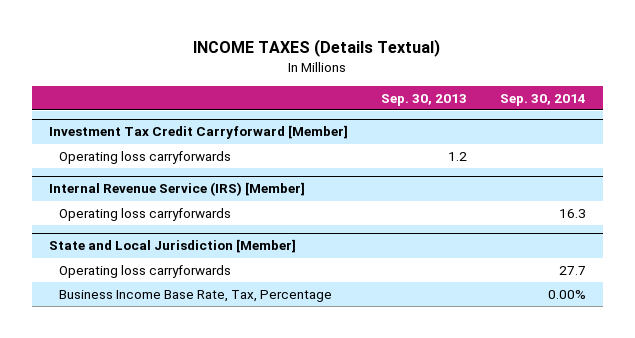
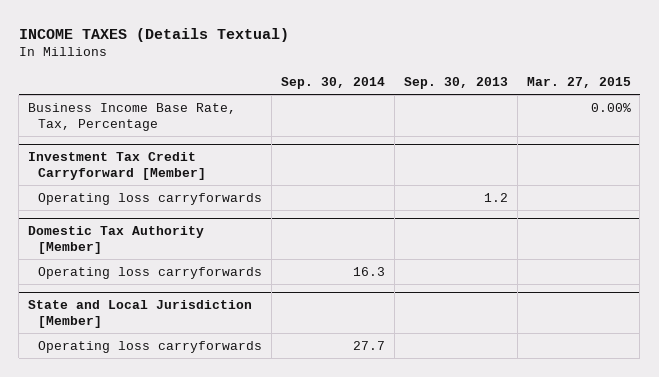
- | Sep. 30, 2013 | Sep. 30, 2014
+ | Sep. 30, 2014 | Sep. 30, 2013 | Mar. 27, 2015
+ Business Income Base Rate, Tax, Percentage | | | 0.00%
- Internal Revenue Service (IRS) [Member]
+ Domestic Tax Authority [Member]
@ State and Local Jurisdiction [Member]
- Business Income Base Rate, Tax, Percentage | | 0.00%

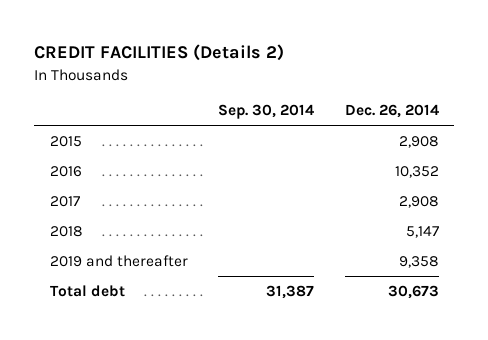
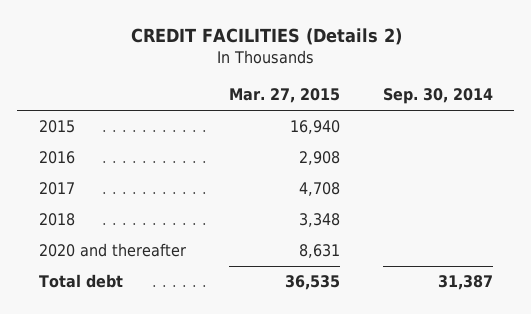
- | Sep. 30, 2014 | Dec. 26, 2014
+ | Mar. 27, 2015 | Sep. 30, 2014
- 2019 and thereafter | | 9,358
+ 2020 and thereafter | 8,631 |

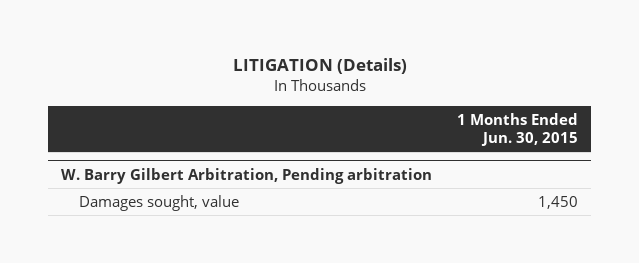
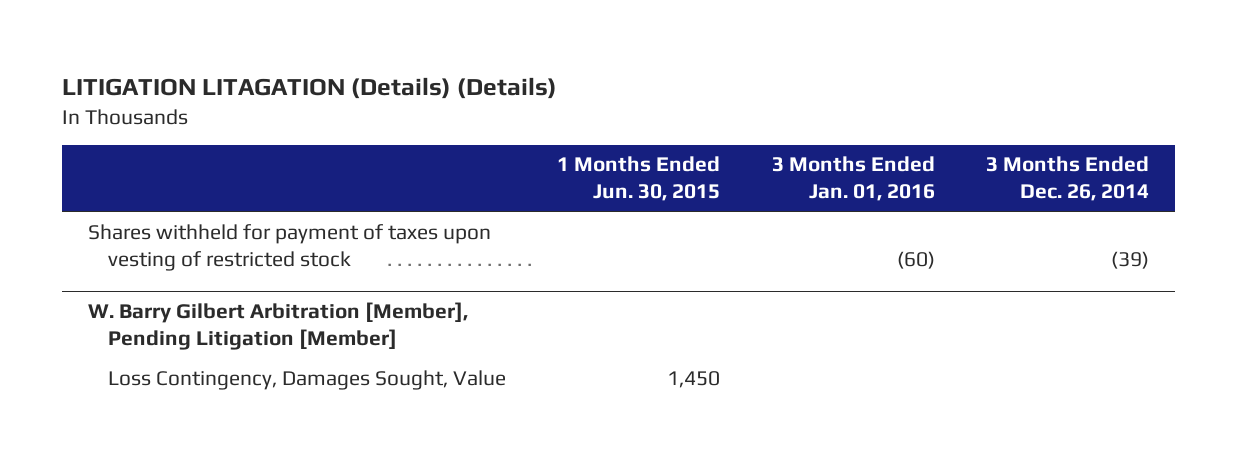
- LITIGATION (Details)
+ LITIGATION LITAGATION (Details) (Details)
- | 1 Months Ended Jun. 30, 2015
+ | 1 Months Ended Jun. 30, 2015 | 3 Months Ended Jan. 01, 2016 | 3 Months Ended Dec. 26, 2014
- W. Barry Gilbert Arbitration, Pending arbitration
- Damages sought, value | 1,450
+ Shares withheld for payment of taxes upon vesting of restricted stock | | (60) | (39)
+ W. Barry Gilbert Arbitration [Member], Pending Litigation [Member]
+ Loss Contingency, Damages Sought, Value | 1,450 | |

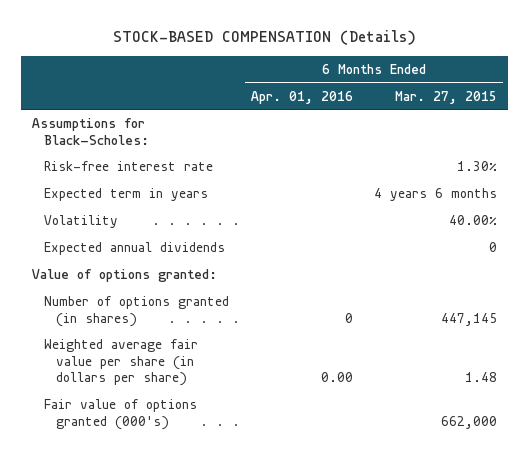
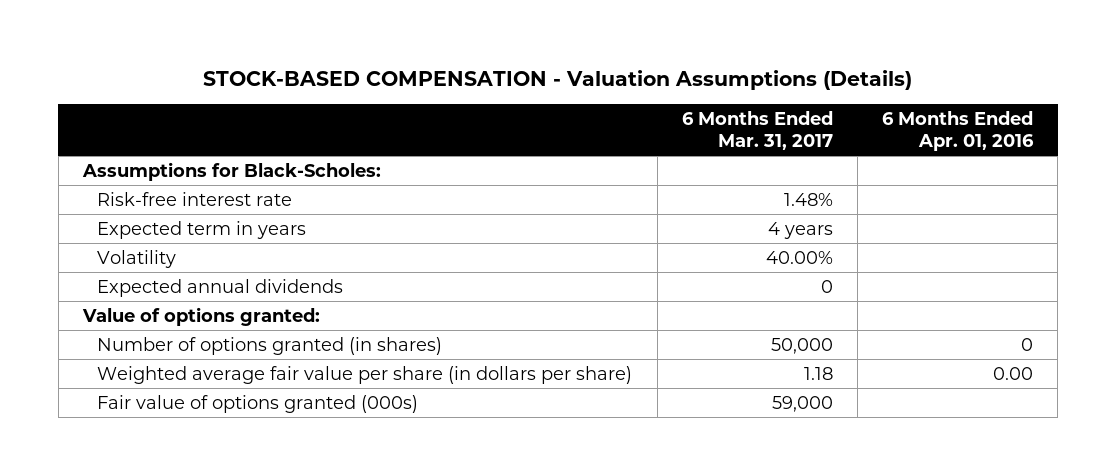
- STOCK-BASED COMPENSATION (Details)
+ STOCK-BASED COMPENSATION - Valuation Assumptions (Details)
- | 6 Months Ended Apr. 01, 2016 | 6 Months Ended Mar. 27, 2015
+ | 6 Months Ended Mar. 31, 2017 | 6 Months Ended Apr. 01, 2016
- Fair value of options granted (000's) | | 662,000
+ Fair value of options granted (000s) | 59,000 |

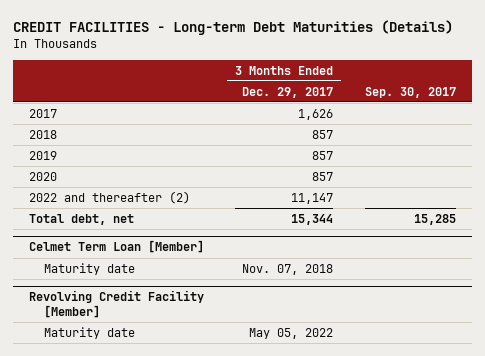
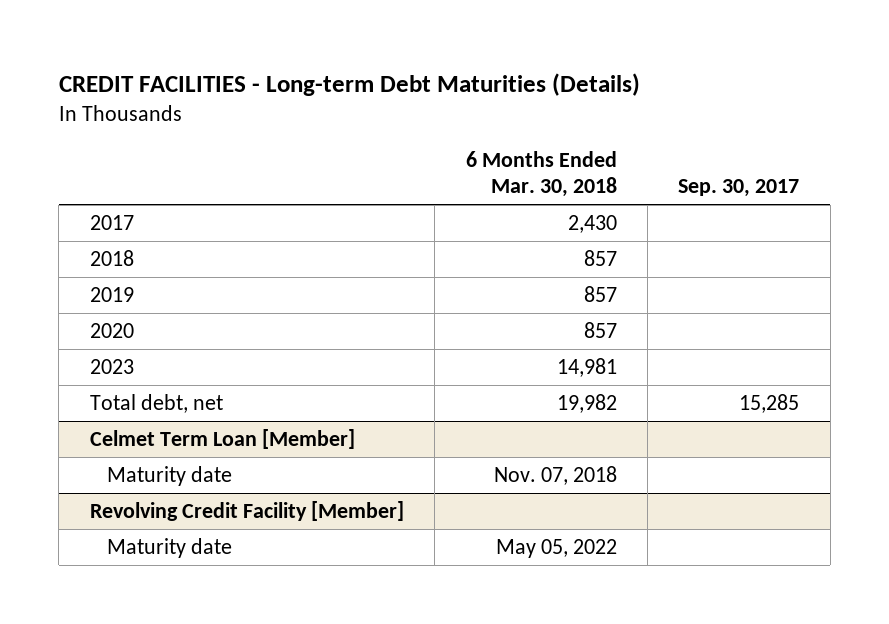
- | 3 Months Ended Dec. 29, 2017 | Sep. 30, 2017
+ | 6 Months Ended Mar. 30, 2018 | Sep. 30, 2017
- 2022 and thereafter (2) | 11,147 |
+ 2023 | 14,981 |

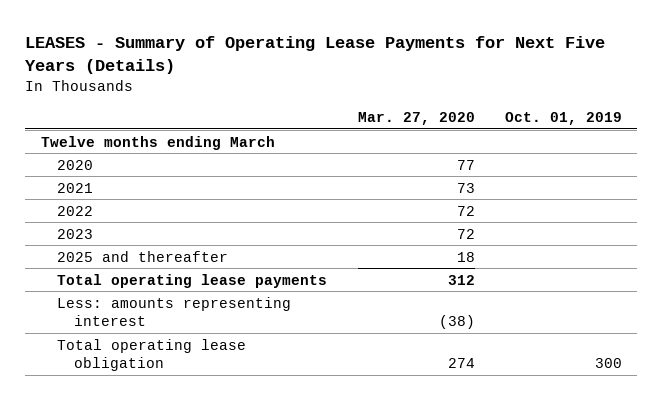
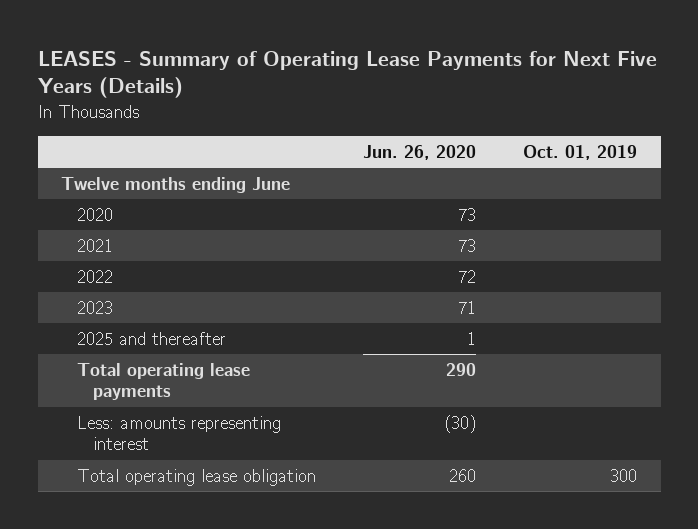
- | Mar. 27, 2020 | Oct. 01, 2019
+ | Jun. 26, 2020 | Oct. 01, 2019
- Twelve months ending March
+ Twelve months ending June

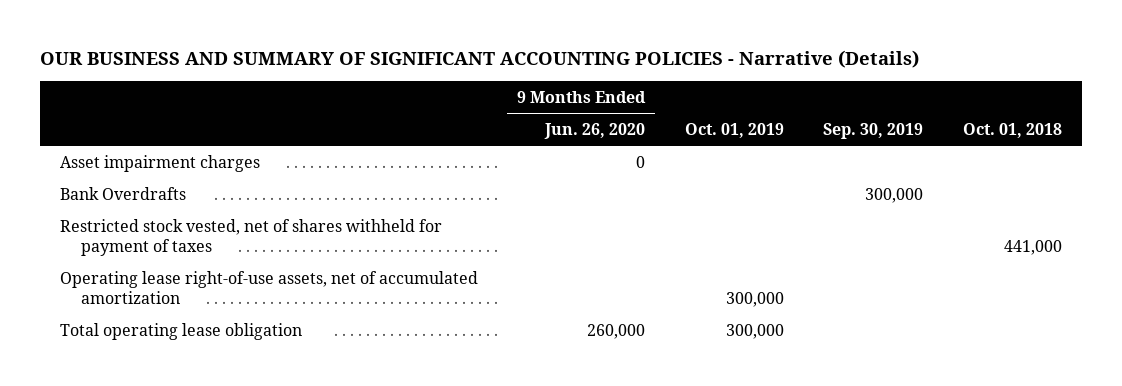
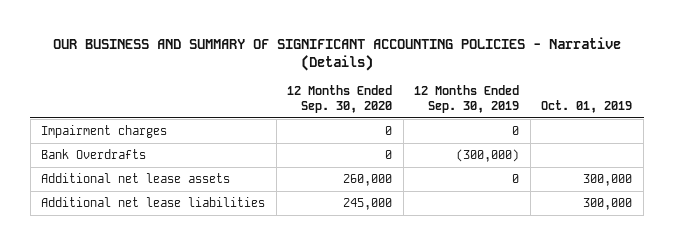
- | 9 Months Ended Jun. 26, 2020 | Oct. 01, 2019 | Sep. 30, 2019 | Oct. 01, 2018
+ | 12 Months Ended Sep. 30, 2020 | 12 Months Ended Sep. 30, 2019 | Oct. 01, 2019
- Asset impairment charges | 0 | | |
+ Impairment charges | 0 | 0 |
- Restricted stock vested, net of shares withheld for payment of taxes | | | | 441,000
- Operating lease right-of-use assets, net of accumulated amortization | | 300,000 | |
- Total operating lease obligation | 260,000 | 300,000 | |
+ Additional net lease assets | 260,000 | 0 | 300,000
+ Additional net lease liabilities | 245,000 | | 300,000

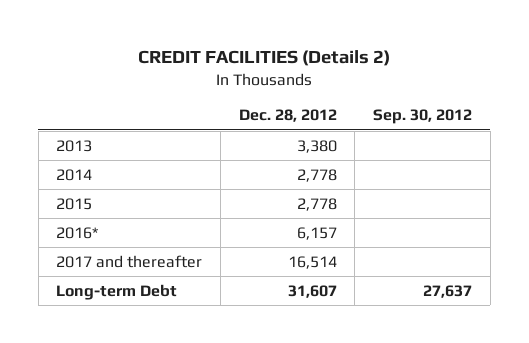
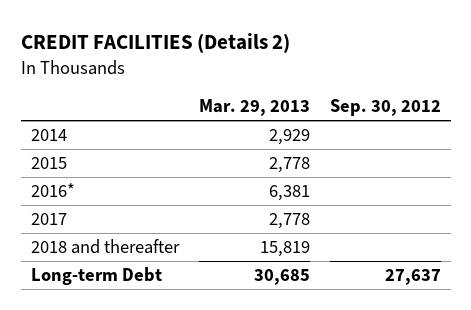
- | Dec. 28, 2012 | Sep. 30, 2012
+ | Mar. 29, 2013 | Sep. 30, 2012
- 2013 | 3,380 |
- 2017 and thereafter | 16,514 |
+ 2017 | 2,778 |
+ 2018 and thereafter | 15,819 |

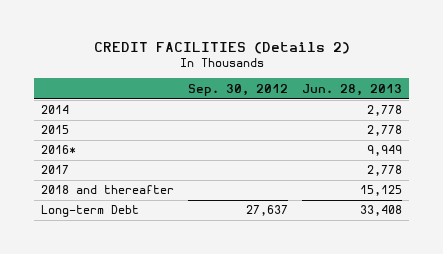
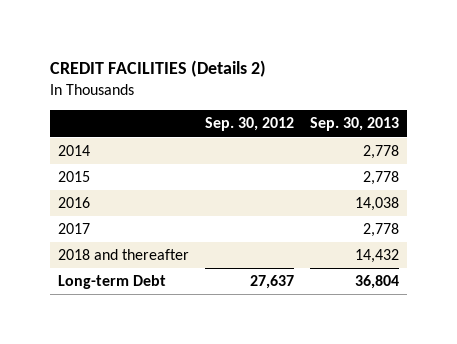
- | Sep. 30, 2012 | Jun. 28, 2013
+ | Sep. 30, 2012 | Sep. 30, 2013
- 2016* | | 9,949
+ 2016 | | 14,038

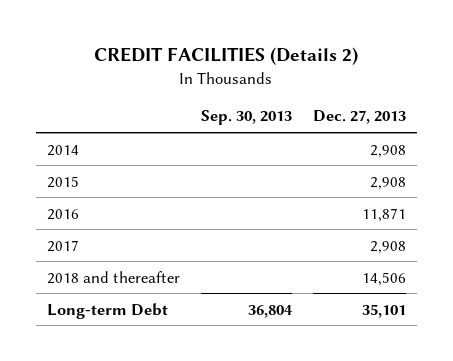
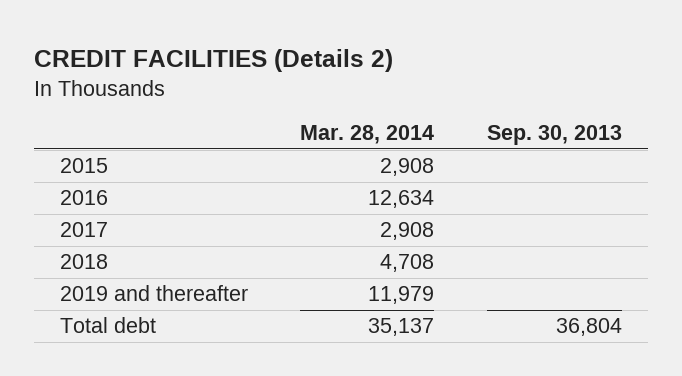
- | Sep. 30, 2013 | Dec. 27, 2013
+ | Mar. 28, 2014 | Sep. 30, 2013
- 2014 | | 2,908
- 2018 and thereafter | | 14,506
- Long-term Debt | 36,804 | 35,101
+ 2018 | 4,708 |
+ 2019 and thereafter | 11,979 |
+ Total debt | 35,137 | 36,804

